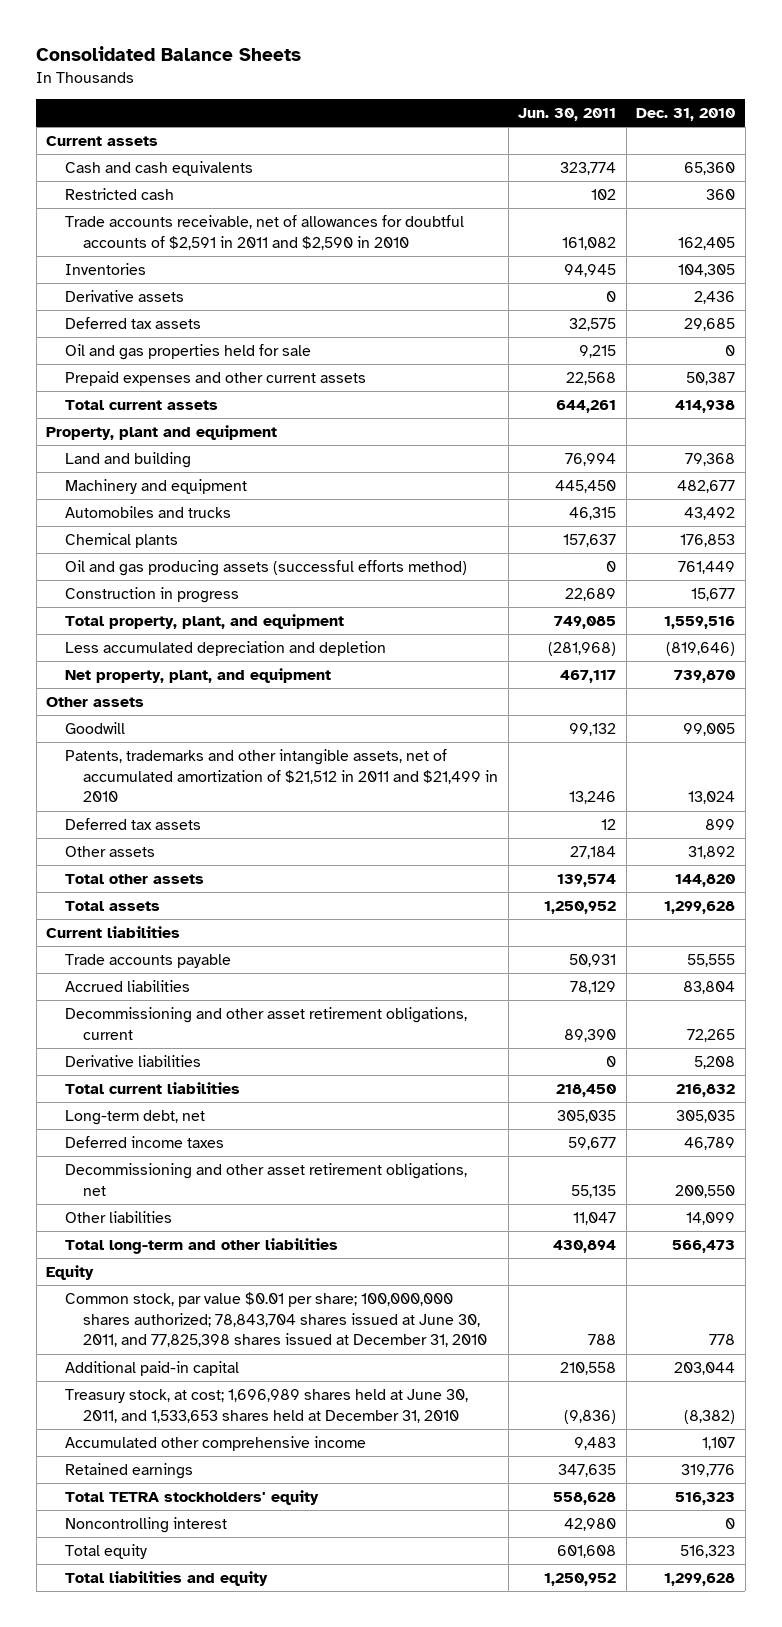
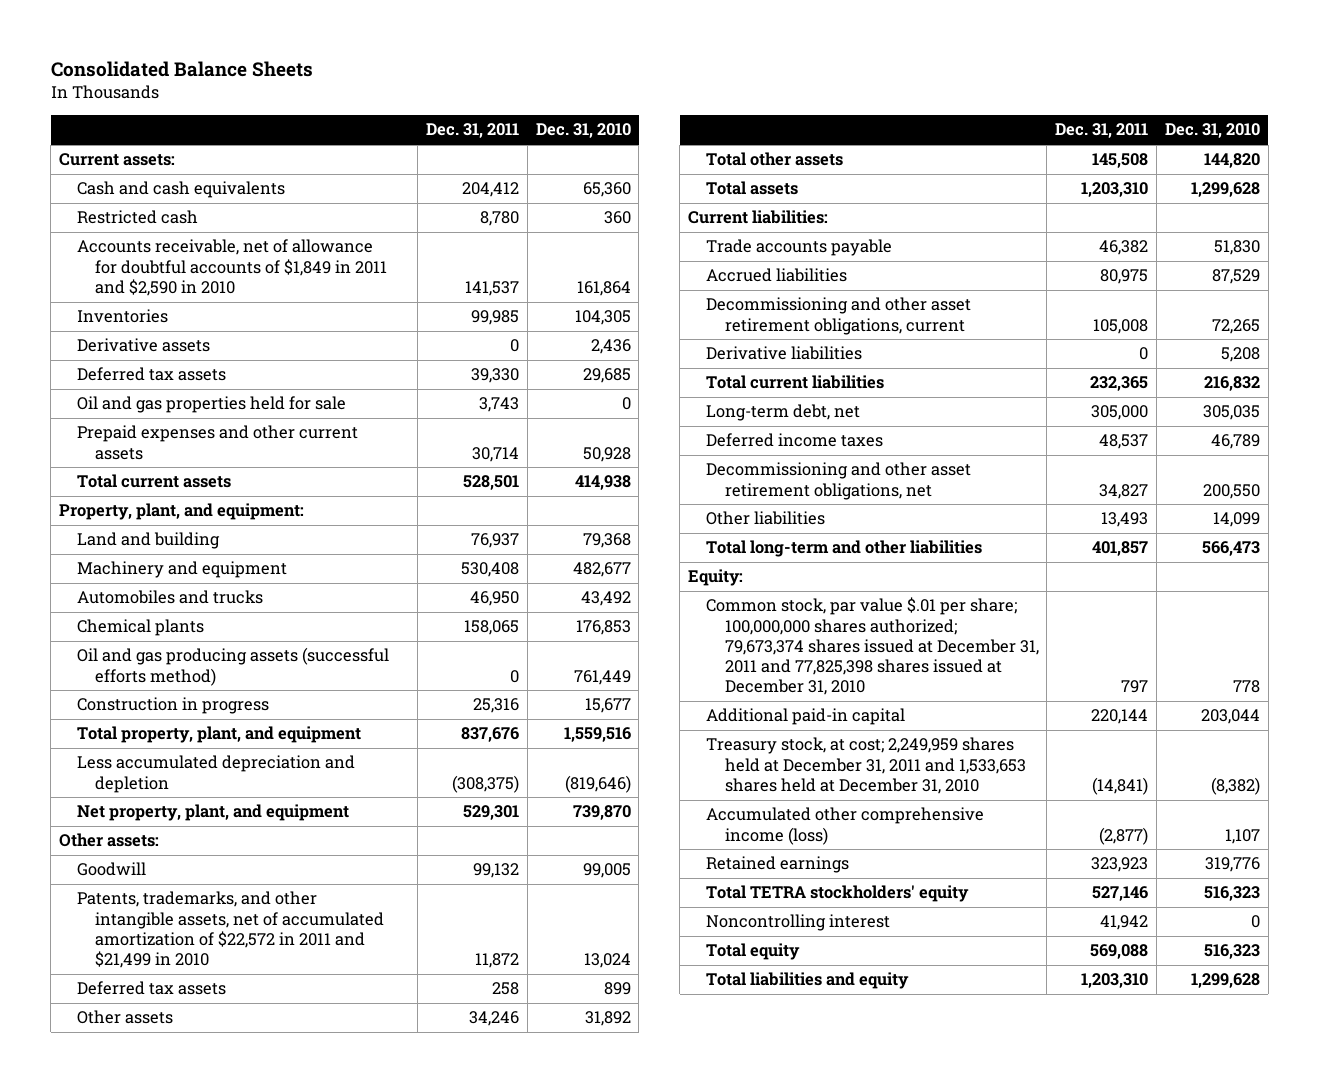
- | Jun. 30, 2011 | Dec. 31, 2010
+ | Dec. 31, 2011 | Dec. 31, 2010
- Current assets
+ Current assets:
- Trade accounts receivable, net of allowances for doubtful accounts of $2,591 in 2011 and $2,590 in 2010 | 161,082 | 162,405
+ Accounts receivable, net of allowance for doubtful accounts of $1,849 in 2011 and $2,590 in 2010 | 141,537 | 161,864
- Prepaid expenses and other current assets | 22,568 | 50,387
+ Prepaid expenses and other current assets | 30,714 | 50,928
- Property, plant and equipment
+ Property, plant, and equipment:
- Other assets
+ Other assets:
- Patents, trademarks and other intangible assets, net of accumulated amortization of $21,512 in 2011 and $21,499 in 2010 | 13,246 | 13,024
+ Patents, trademarks, and other intangible assets, net of accumulated amortization of $22,572 in 2011 and $21,499 in 2010 | 11,872 | 13,024
- Current liabilities
- Trade accounts payable | 50,931 | 55,555
- Accrued liabilities | 78,129 | 83,804
+ Current liabilities:
+ Trade accounts payable | 46,382 | 51,830
+ Accrued liabilities | 80,975 | 87,529
- Equity
- Common stock, par value $0.01 per share; 100,000,000 shares authorized; 78,843,704 shares issued at June 30, 2011, and 77,825,398 shares issued at December 31, 2010 | 788 | 778
+ Equity:
+ Common stock, par value $.01 per share; 100,000,000 shares authorized; 79,673,374 shares issued at December 31, 2011 and 77,825,398 shares issued at December 31, 2010 | 797 | 778
- Treasury stock, at cost; 1,696,989 shares held at June 30, 2011, and 1,533,653 shares held at December 31, 2010 | (9,836) | (8,382)
- Accumulated other comprehensive income | 9,483 | 1,107
+ Treasury stock, at cost; 2,249,959 shares held at December 31, 2011 and 1,533,653 shares held at December 31, 2010 | (14,841) | (8,382)
+ Accumulated other comprehensive income (loss) | (2,877) | 1,107

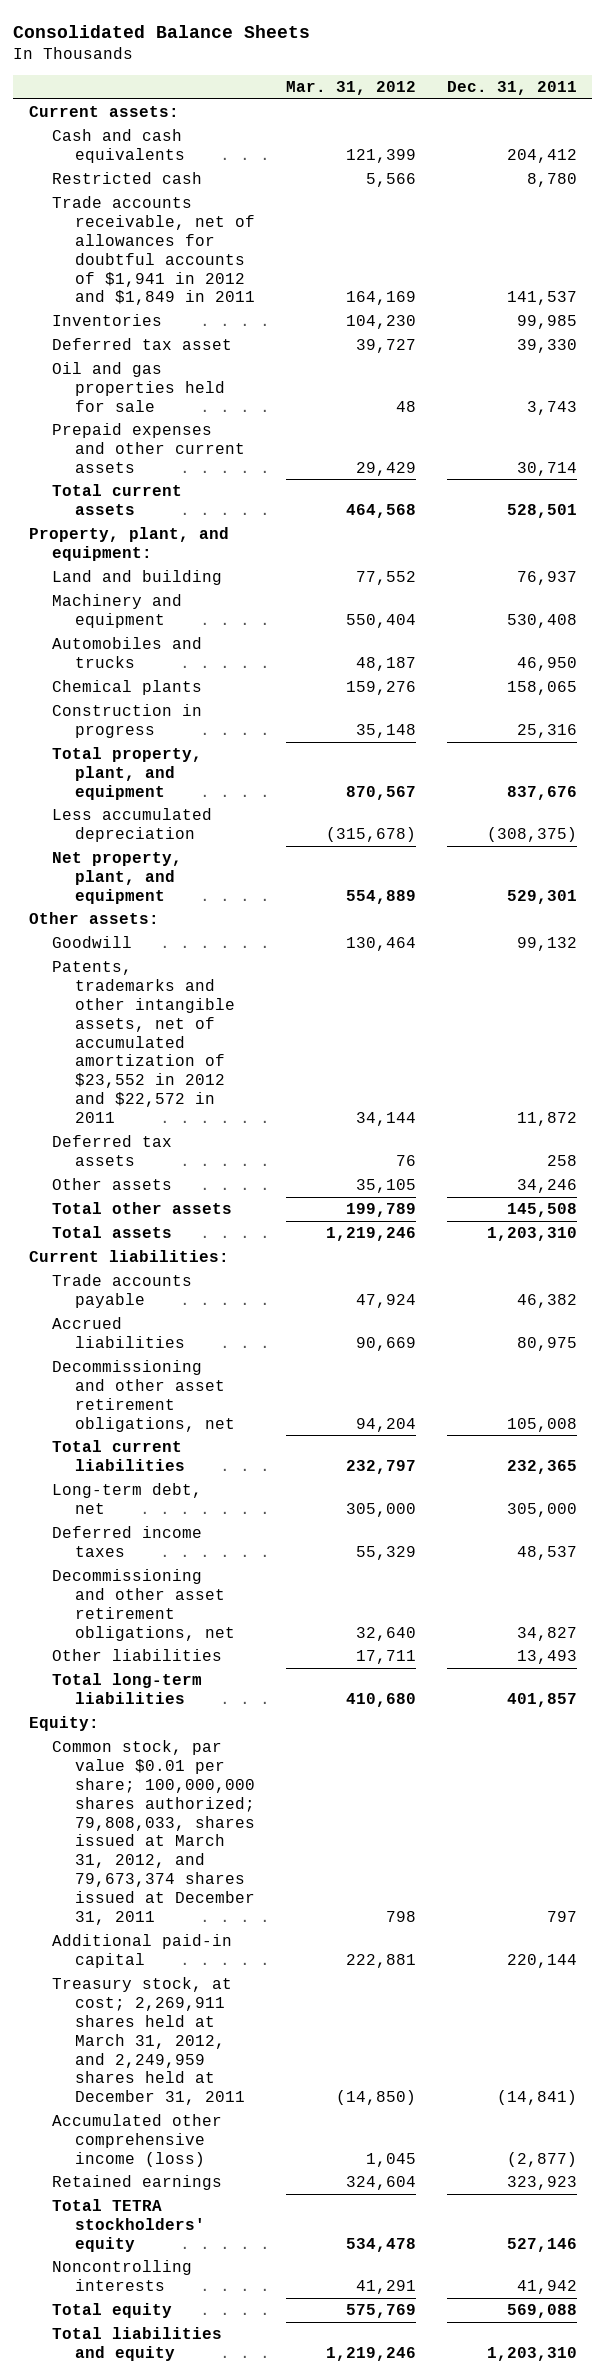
- | Dec. 31, 2011 | Dec. 31, 2010
+ | Mar. 31, 2012 | Dec. 31, 2011
- Accounts receivable, net of allowance for doubtful accounts of $1,849 in 2011 and $2,590 in 2010 | 141,537 | 161,864
+ Trade accounts receivable, net of allowances for doubtful accounts of $1,941 in 2012 and $1,849 in 2011 | 164,169 | 141,537
- Derivative assets | 0 | 2,436
- Deferred tax assets | 39,330 | 29,685
+ Deferred tax asset | 39,727 | 39,330
- Oil and gas producing assets (successful efforts method) | 0 | 761,449
- Less accumulated depreciation and depletion | (308,375) | (819,646)
+ Less accumulated depreciation | (315,678) | (308,375)
- Patents, trademarks, and other intangible assets, net of accumulated amortization of $22,572 in 2011 and $21,499 in 2010 | 11,872 | 13,024
+ Patents, trademarks and other intangible assets, net of accumulated amortization of $23,552 in 2012 and $22,572 in 2011 | 34,144 | 11,872
- Decommissioning and other asset retirement obligations, current | 105,008 | 72,265
- Derivative liabilities | 0 | 5,208
+ Decommissioning and other asset retirement obligations, net | 94,204 | 105,008
- Total long-term and other liabilities | 401,857 | 566,473
+ Total long-term liabilities | 410,680 | 401,857
- Common stock, par value $.01 per share; 100,000,000 shares authorized; 79,673,374 shares issued at December 31, 2011 and 77,825,398 shares issued at December 31, 2010 | 797 | 778
+ Common stock, par value $0.01 per share; 100,000,000 shares authorized; 79,808,033, shares issued at March 31, 2012, and 79,673,374 shares issued at December 31, 2011 | 798 | 797
- Treasury stock, at cost; 2,249,959 shares held at December 31, 2011 and 1,533,653 shares held at December 31, 2010 | (14,841) | (8,382)
+ Treasury stock, at cost; 2,269,911 shares held at March 31, 2012, and 2,249,959 shares held at December 31, 2011 | (14,850) | (14,841)
- Noncontrolling interest | 41,942 | 0
+ Noncontrolling interests | 41,291 | 41,942

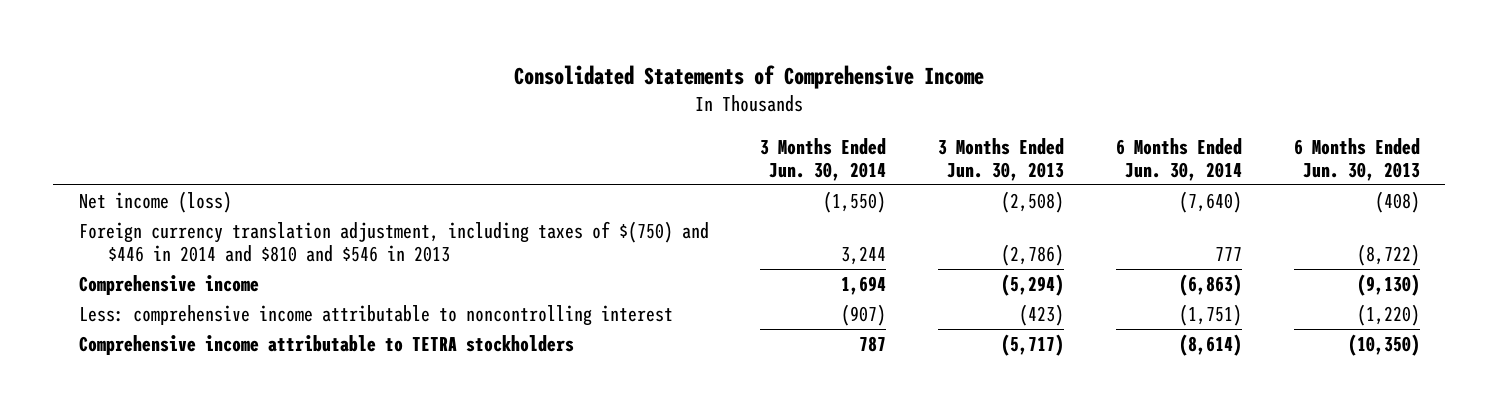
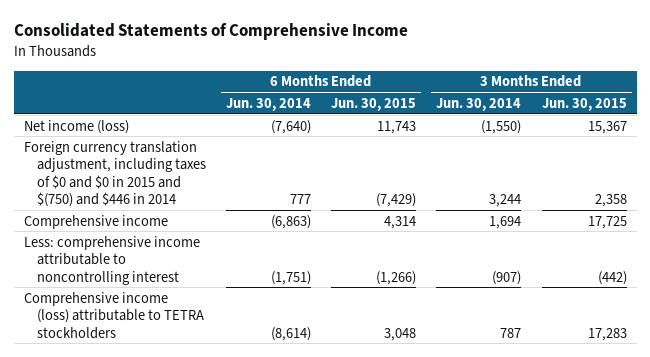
- | 3 Months Ended Jun. 30, 2014 | 3 Months Ended Jun. 30, 2013 | 6 Months Ended Jun. 30, 2014 | 6 Months Ended Jun. 30, 2013
+ | 6 Months Ended Jun. 30, 2014 | 6 Months Ended Jun. 30, 2015 | 3 Months Ended Jun. 30, 2014 | 3 Months Ended Jun. 30, 2015
- Foreign currency translation adjustment, including taxes of $(750) and $446 in 2014 and $810 and $546 in 2013 | 3,244 | (2,786) | 777 | (8,722)
+ Foreign currency translation adjustment, including taxes of $0 and $0 in 2015 and $(750) and $446 in 2014 | 777 | (7,429) | 3,244 | 2,358
- Comprehensive income attributable to TETRA stockholders | 787 | (5,717) | (8,614) | (10,350)
+ Comprehensive income (loss) attributable to TETRA stockholders | (8,614) | 3,048 | 787 | 17,283

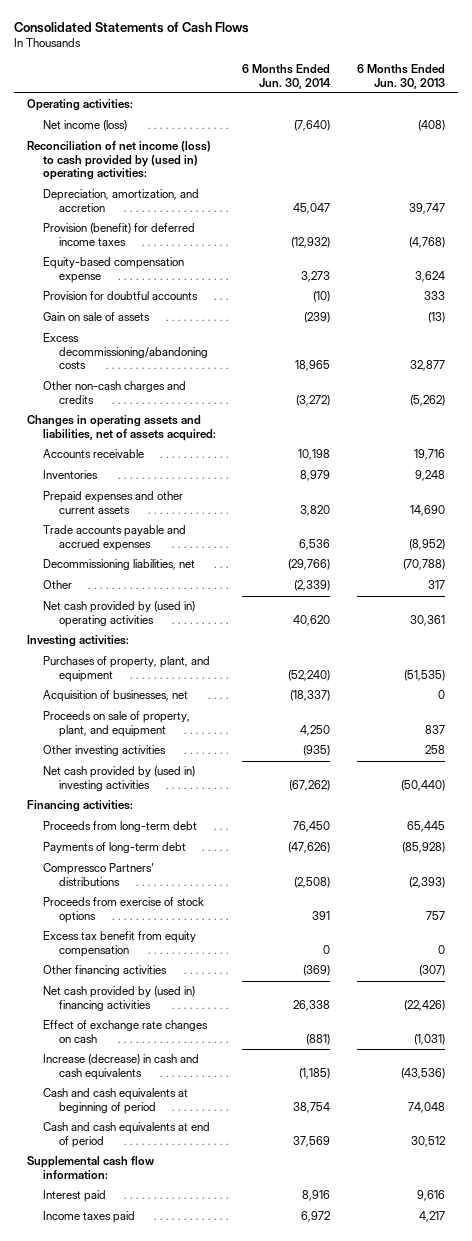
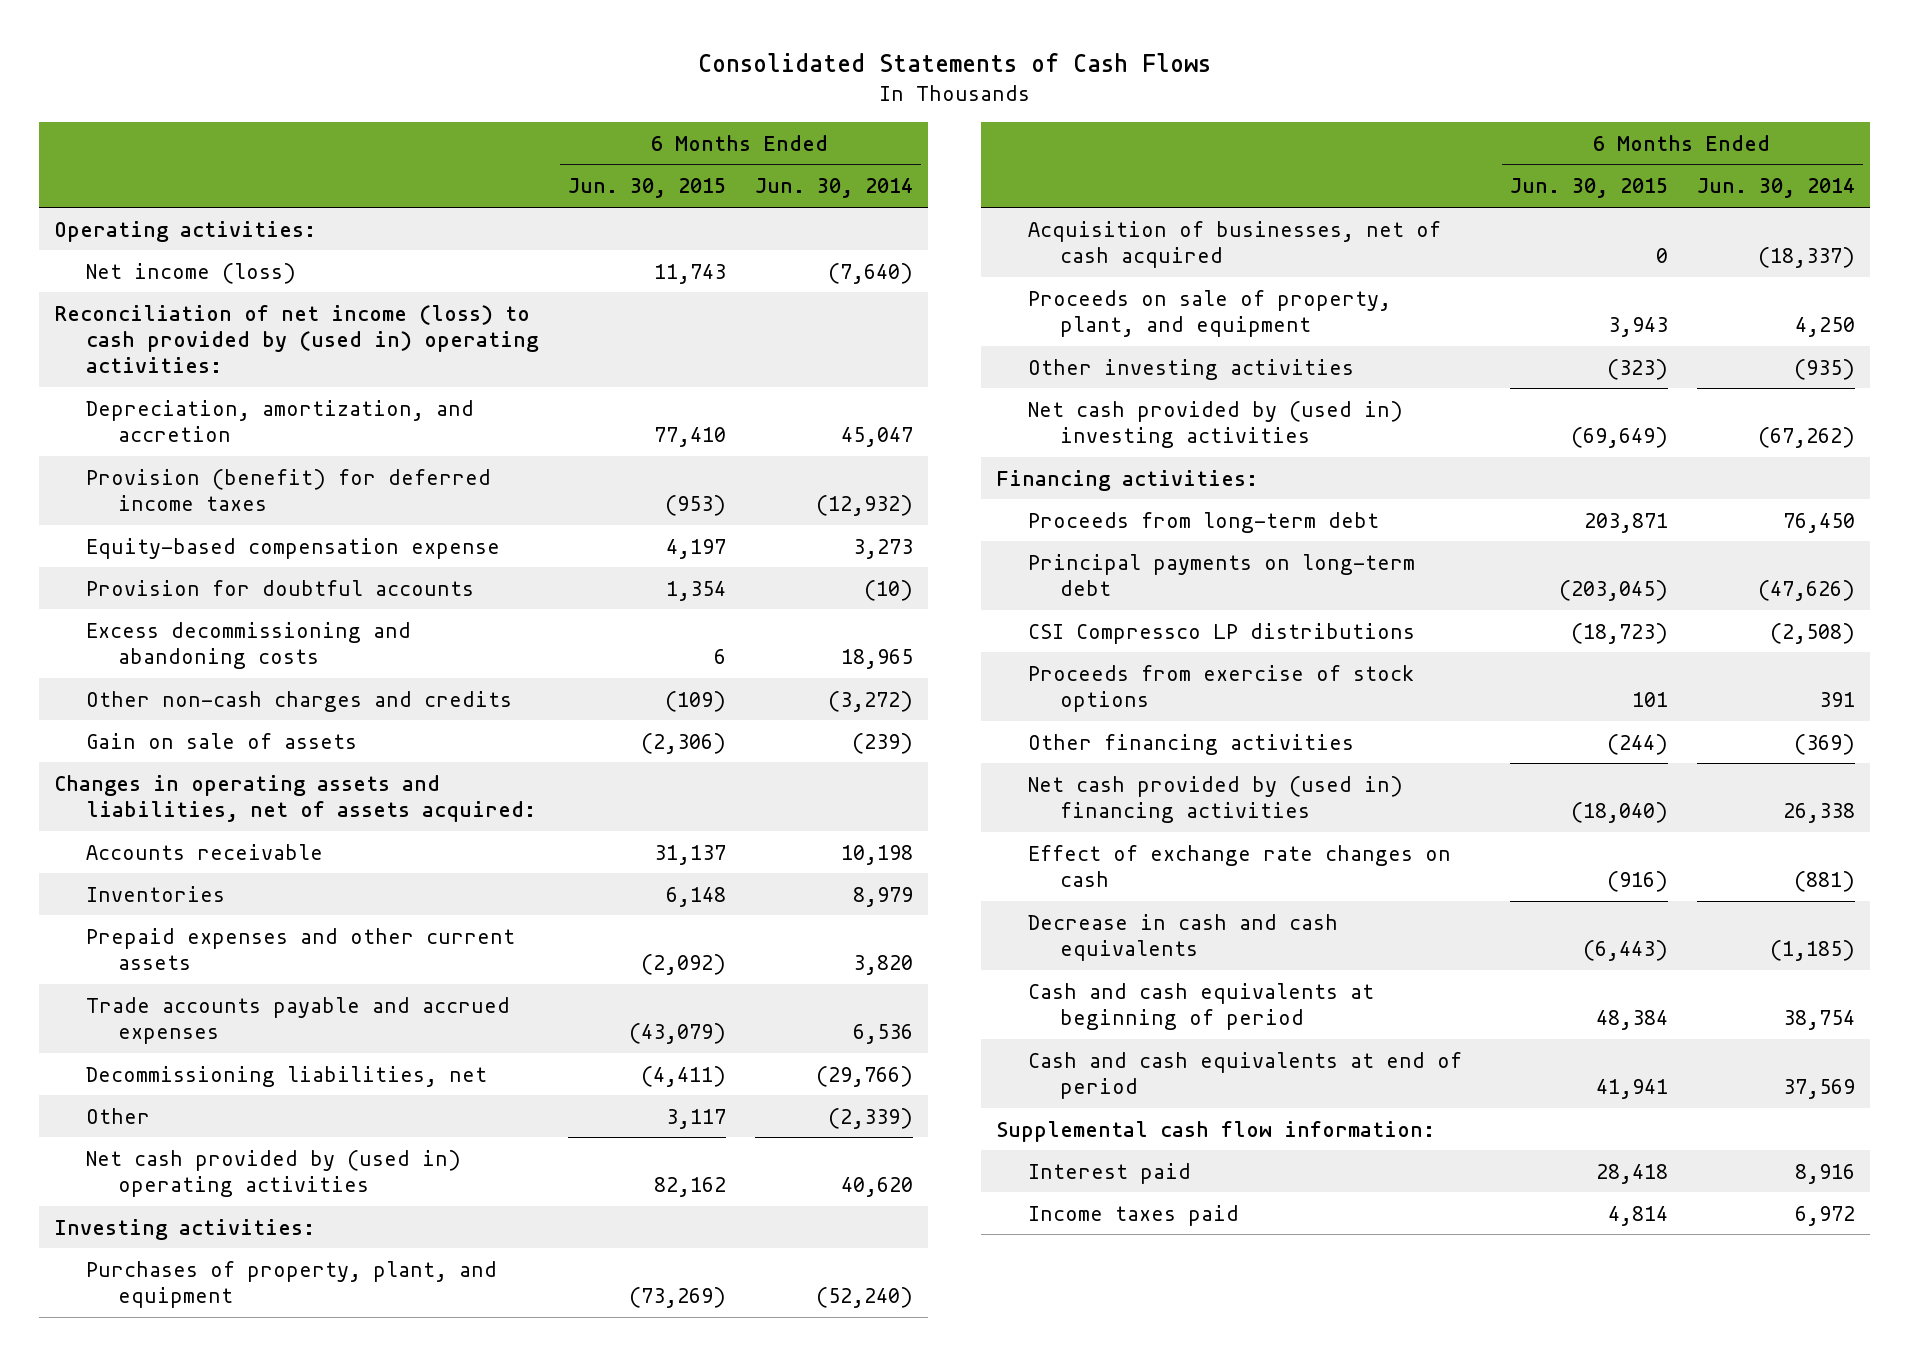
- | 6 Months Ended Jun. 30, 2014 | 6 Months Ended Jun. 30, 2013
+ | 6 Months Ended Jun. 30, 2015 | 6 Months Ended Jun. 30, 2014
- Excess decommissioning/abandoning costs | 18,965 | 32,877
+ Excess decommissioning and abandoning costs | 6 | 18,965
moved down: Gain on sale of assets | (2,306) | (239)
- Acquisition of businesses, net | (18,337) | 0
+ Acquisition of businesses, net of cash acquired | 0 | (18,337)
- Payments of long-term debt | (47,626) | (85,928)
- Compressco Partners' distributions | (2,508) | (2,393)
+ Principal payments on long-term debt | (203,045) | (47,626)
+ CSI Compressco LP distributions | (18,723) | (2,508)
- Excess tax benefit from equity compensation | 0 | 0
- Increase (decrease) in cash and cash equivalents | (1,185) | (43,536)
+ Decrease in cash and cash equivalents | (6,443) | (1,185)

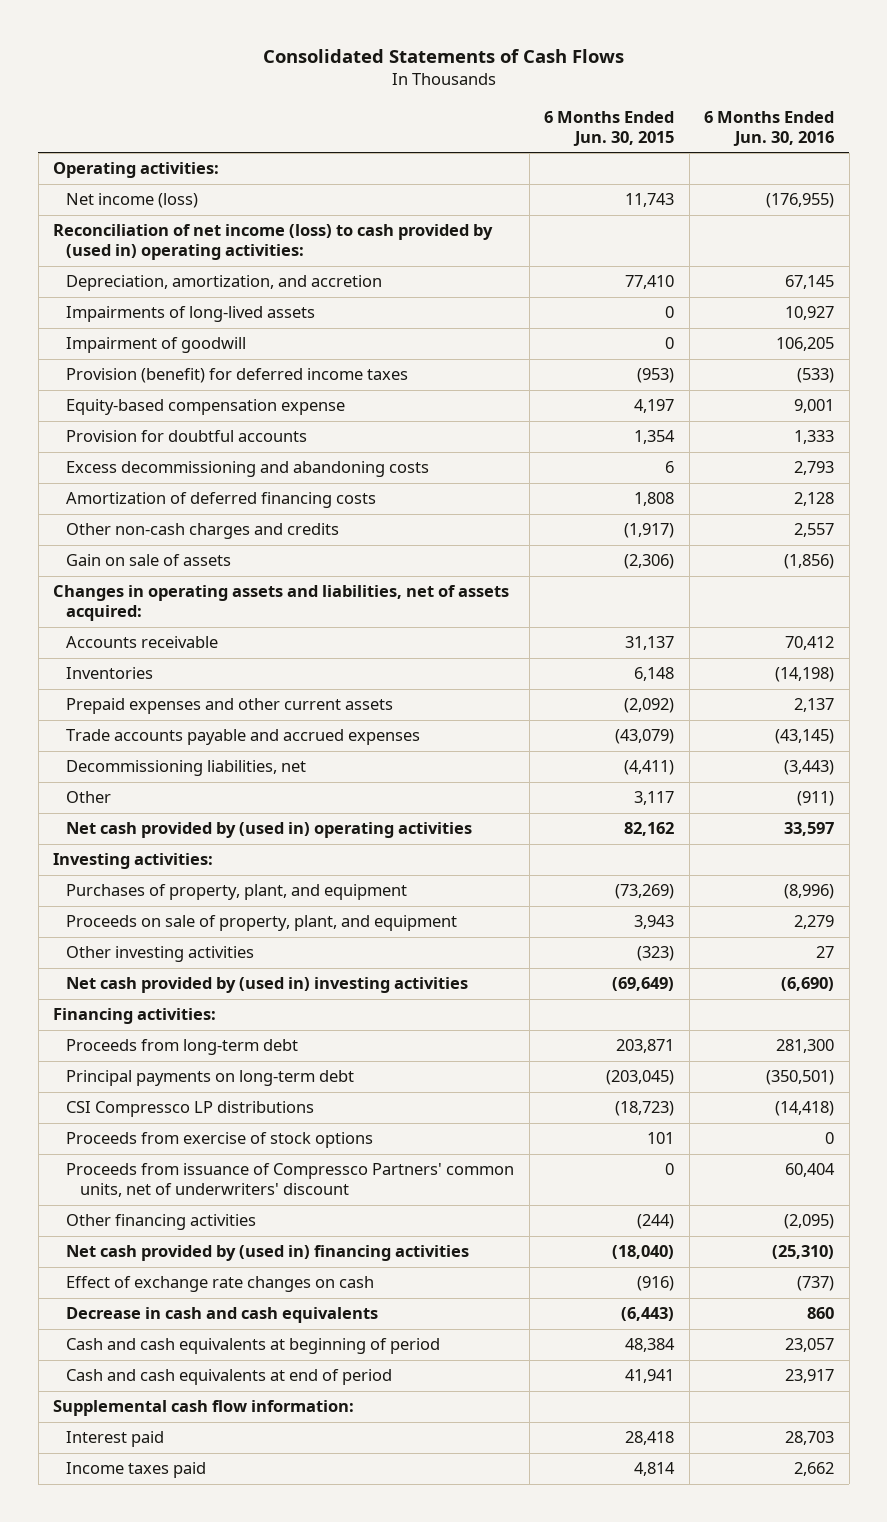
- | 6 Months Ended Jun. 30, 2015 | 6 Months Ended Jun. 30, 2014
+ | 6 Months Ended Jun. 30, 2015 | 6 Months Ended Jun. 30, 2016
+ Impairments of long-lived assets | 0 | 10,927
+ Impairment of goodwill | 0 | 106,205
- Other non-cash charges and credits | (109) | (3,272)
+ Amortization of deferred financing costs | 1,808 | 2,128
+ Other non-cash charges and credits | (1,917) | 2,557
- Acquisition of businesses, net of cash acquired | 0 | (18,337)
+ Proceeds from issuance of Compressco Partners' common units, net of underwriters' discount | 0 | 60,404

